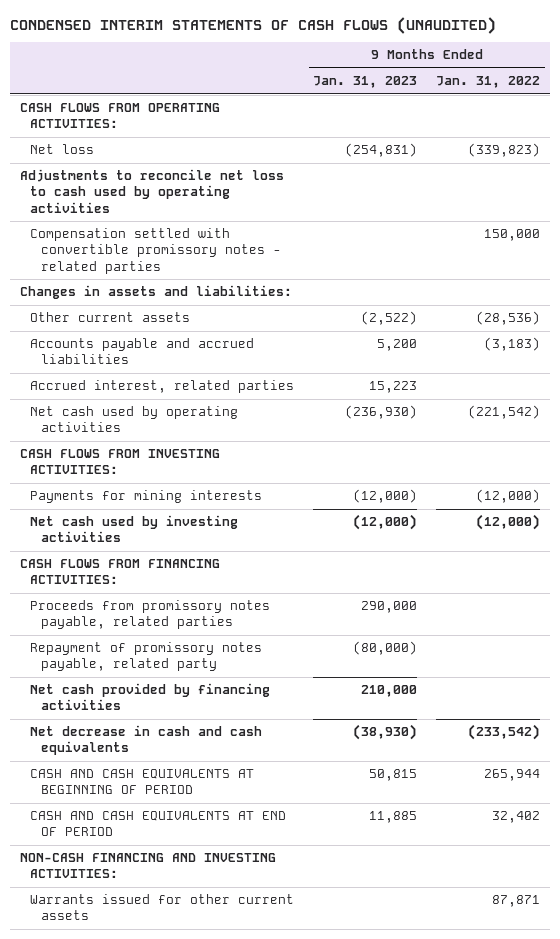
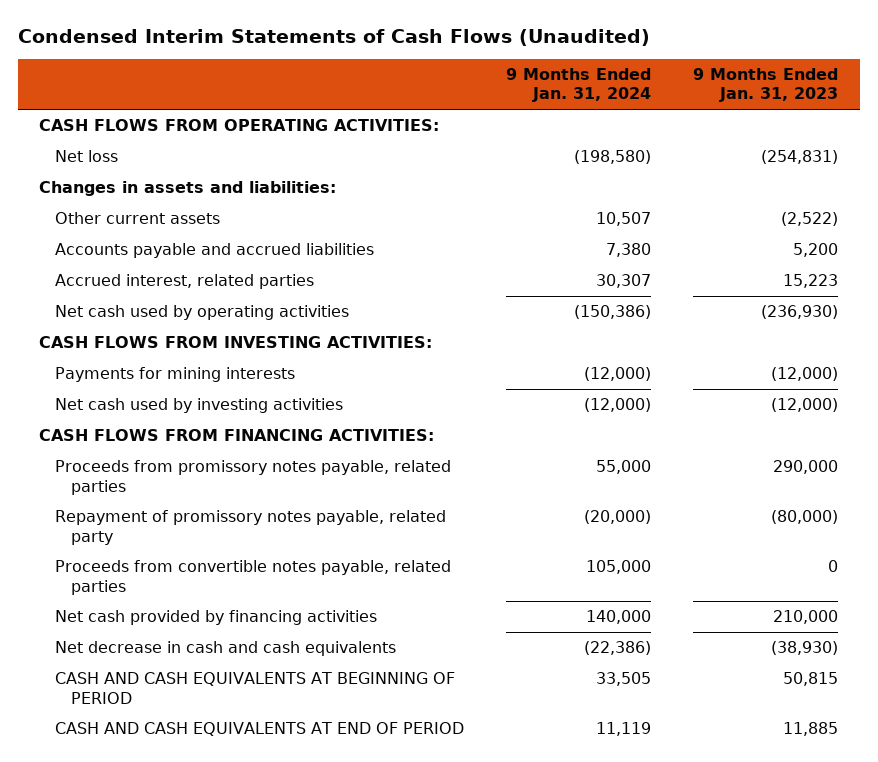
- CONDENSED INTERIM STATEMENTS OF CASH FLOWS (UNAUDITED)
+ Condensed Interim Statements of Cash Flows (Unaudited)
- | 9 Months Ended Jan. 31, 2023 | 9 Months Ended Jan. 31, 2022
+ | 9 Months Ended Jan. 31, 2024 | 9 Months Ended Jan. 31, 2023
- Adjustments to reconcile net loss to cash used by operating activities
- Compensation settled with convertible promissory notes - related parties | | 150,000
+ Proceeds from convertible notes payable, related parties | 105,000 | 0
- NON-CASH FINANCING AND INVESTING ACTIVITIES:
- Warrants issued for other current assets | | 87,871

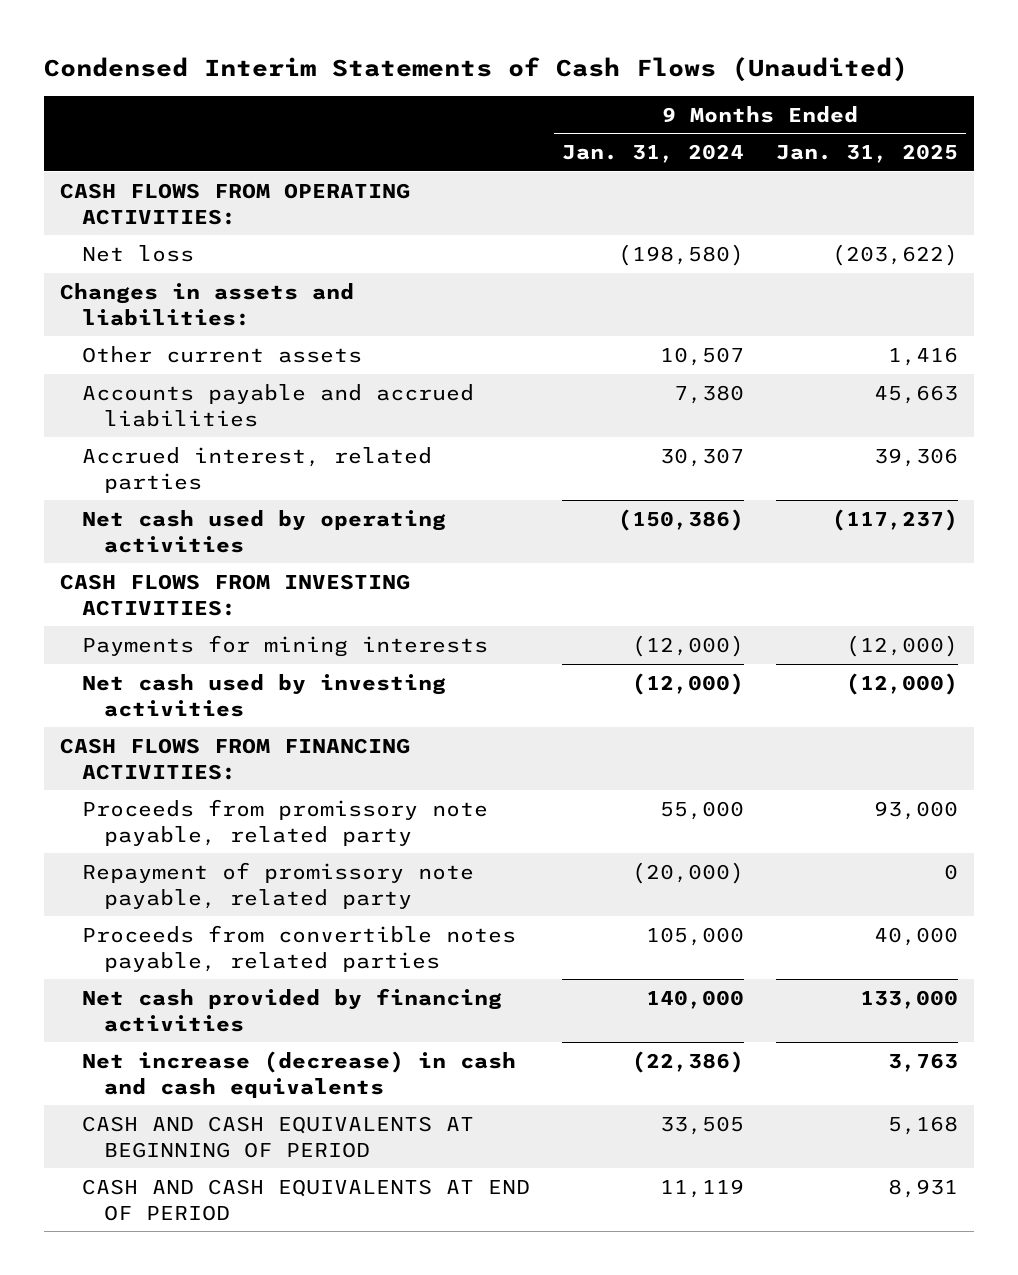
- | 9 Months Ended Jan. 31, 2024 | 9 Months Ended Jan. 31, 2023
+ | 9 Months Ended Jan. 31, 2024 | 9 Months Ended Jan. 31, 2025
- Proceeds from promissory notes payable, related parties | 55,000 | 290,000
- Repayment of promissory notes payable, related party | (20,000) | (80,000)
+ Proceeds from promissory note payable, related party | 55,000 | 93,000
+ Repayment of promissory note payable, related party | (20,000) | 0
- Net decrease in cash and cash equivalents | (22,386) | (38,930)
+ Net increase (decrease) in cash and cash equivalents | (22,386) | 3,763

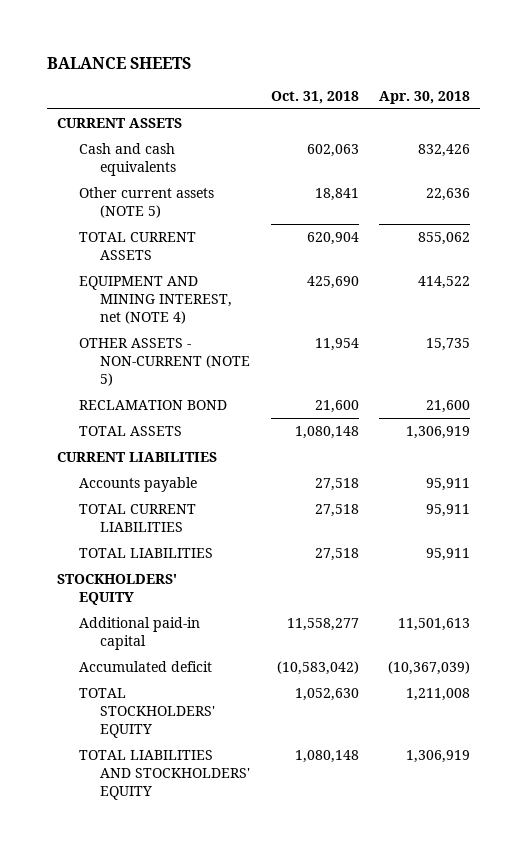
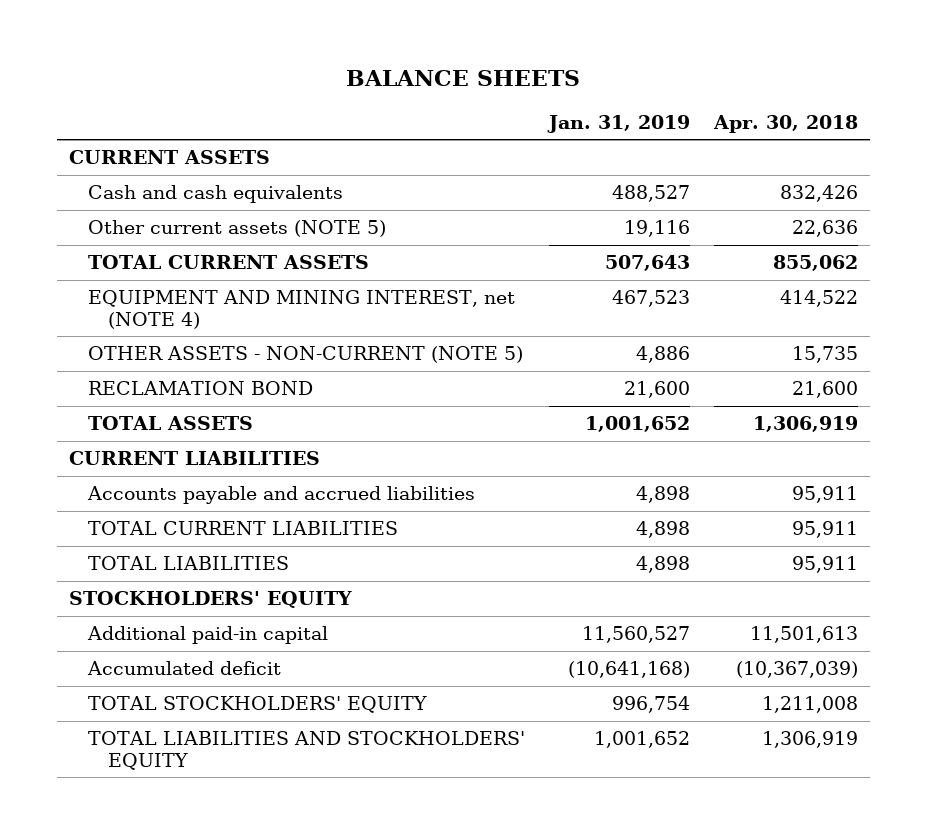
- | Oct. 31, 2018 | Apr. 30, 2018
+ | Jan. 31, 2019 | Apr. 30, 2018
- Accounts payable | 27,518 | 95,911
+ Accounts payable and accrued liabilities | 4,898 | 95,911

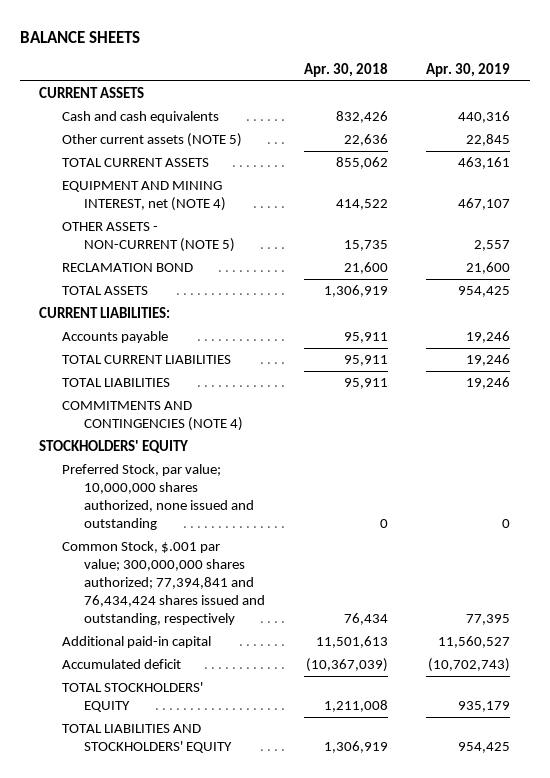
- | Jan. 31, 2019 | Apr. 30, 2018
+ | Apr. 30, 2018 | Apr. 30, 2019
- CURRENT LIABILITIES
- Accounts payable and accrued liabilities | 4,898 | 95,911
+ CURRENT LIABILITIES:
+ Accounts payable | 95,911 | 19,246
+ COMMITMENTS AND CONTINGENCIES (NOTE 4)
+ Preferred Stock, par value; 10,000,000 shares authorized, none issued and outstanding | 0 | 0
+ Common Stock, $.001 par value; 300,000,000 shares authorized; 77,394,841 and 76,434,424 shares issued and outstanding, respectively | 76,434 | 77,395

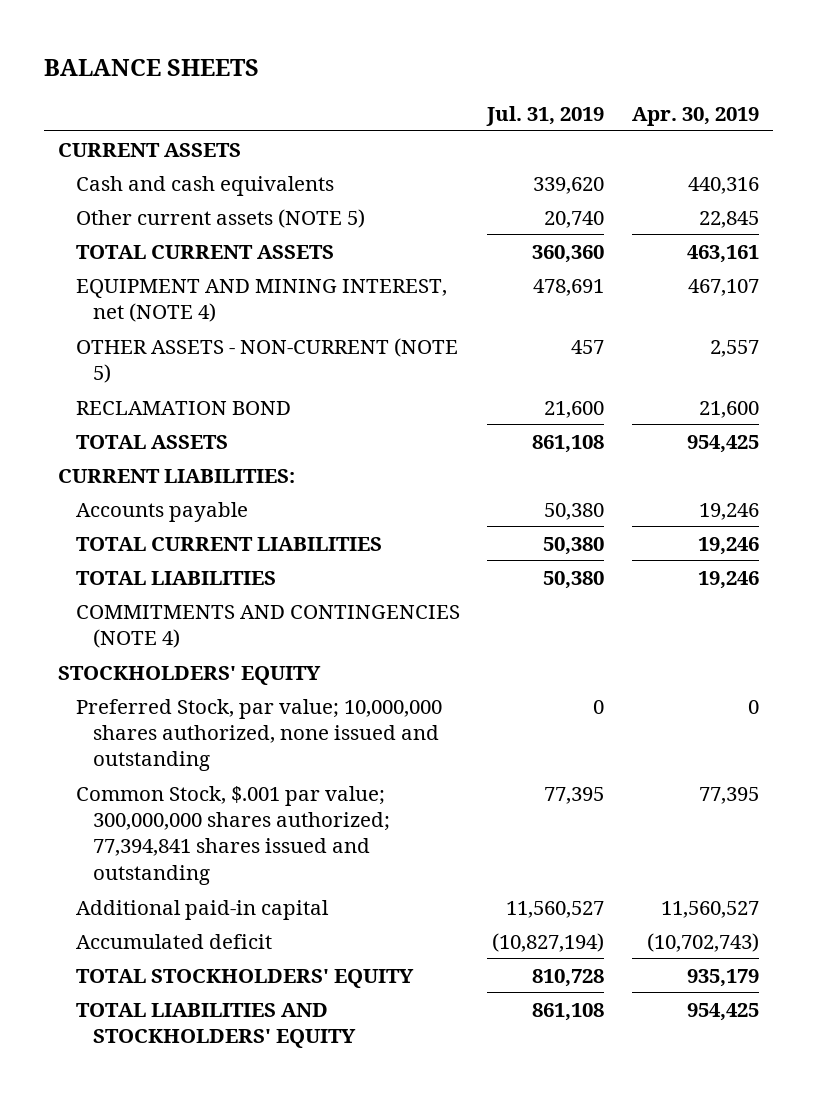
- | Apr. 30, 2018 | Apr. 30, 2019
+ | Jul. 31, 2019 | Apr. 30, 2019
- Common Stock, $.001 par value; 300,000,000 shares authorized; 77,394,841 and 76,434,424 shares issued and outstanding, respectively | 76,434 | 77,395
+ Common Stock, $.001 par value; 300,000,000 shares authorized; 77,394,841 shares issued and outstanding | 77,395 | 77,395

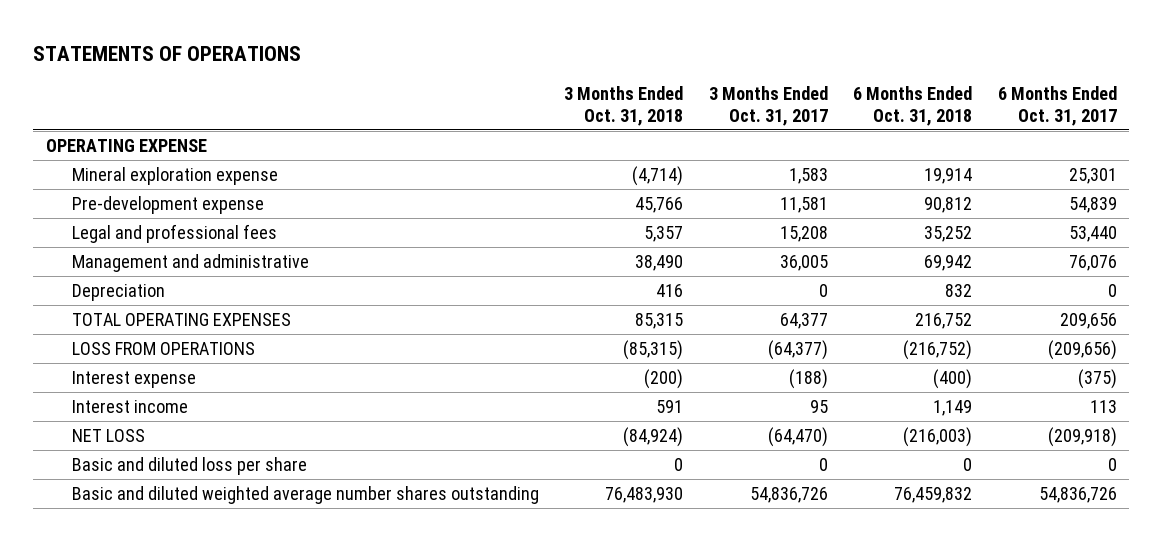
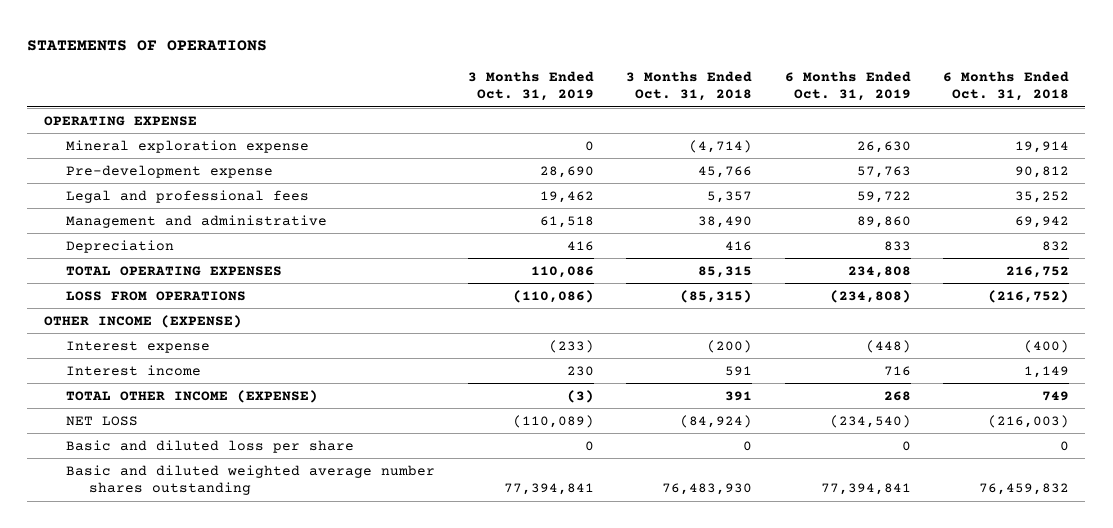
- | 3 Months Ended Oct. 31, 2018 | 3 Months Ended Oct. 31, 2017 | 6 Months Ended Oct. 31, 2018 | 6 Months Ended Oct. 31, 2017
+ | 3 Months Ended Oct. 31, 2019 | 3 Months Ended Oct. 31, 2018 | 6 Months Ended Oct. 31, 2019 | 6 Months Ended Oct. 31, 2018
+ OTHER INCOME (EXPENSE)
+ TOTAL OTHER INCOME (EXPENSE) | (3) | 391 | 268 | 749

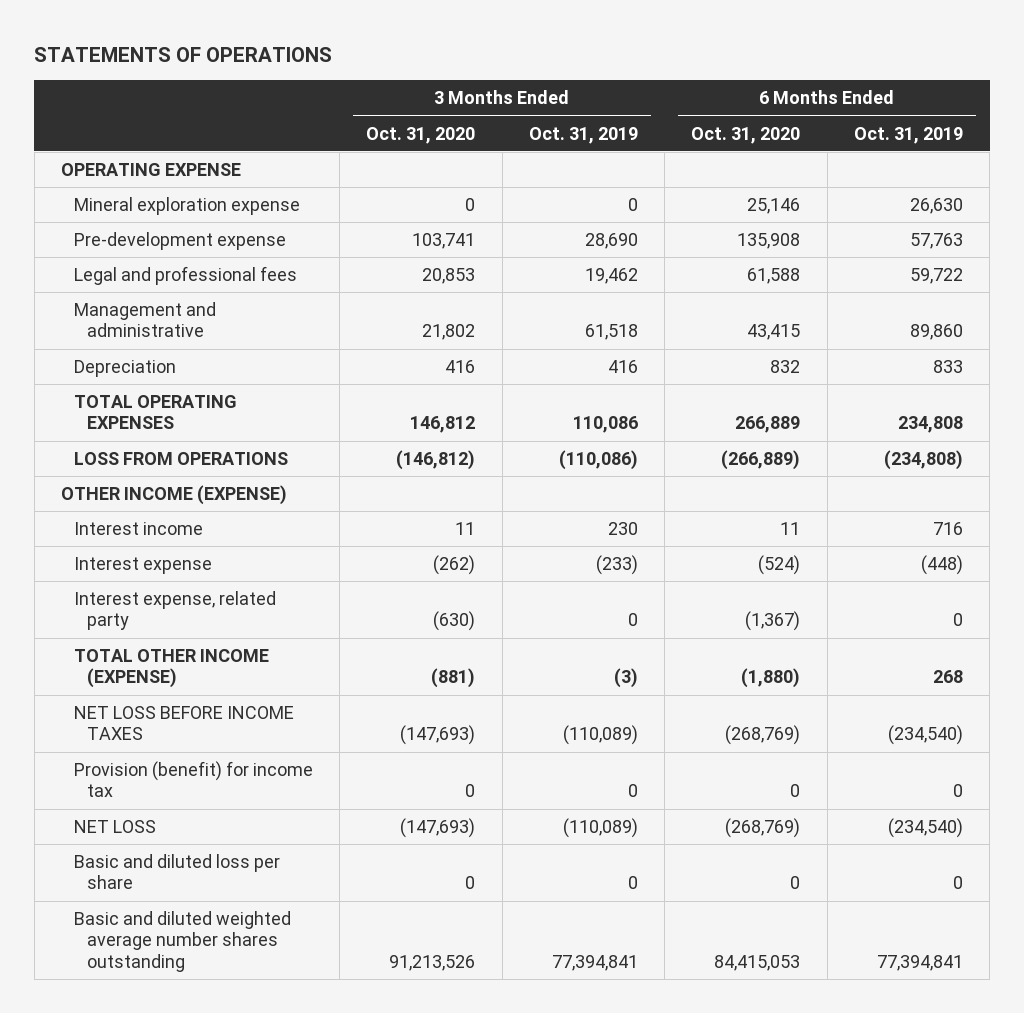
- | 3 Months Ended Oct. 31, 2019 | 3 Months Ended Oct. 31, 2018 | 6 Months Ended Oct. 31, 2019 | 6 Months Ended Oct. 31, 2018
+ | 3 Months Ended Oct. 31, 2020 | 3 Months Ended Oct. 31, 2019 | 6 Months Ended Oct. 31, 2020 | 6 Months Ended Oct. 31, 2019
moved down: Interest expense | (262) | (233) | (524) | (448)
+ Interest expense, related party | (630) | 0 | (1,367) | 0
+ NET LOSS BEFORE INCOME TAXES | (147,693) | (110,089) | (268,769) | (234,540)
+ Provision (benefit) for income tax | 0 | 0 | 0 | 0

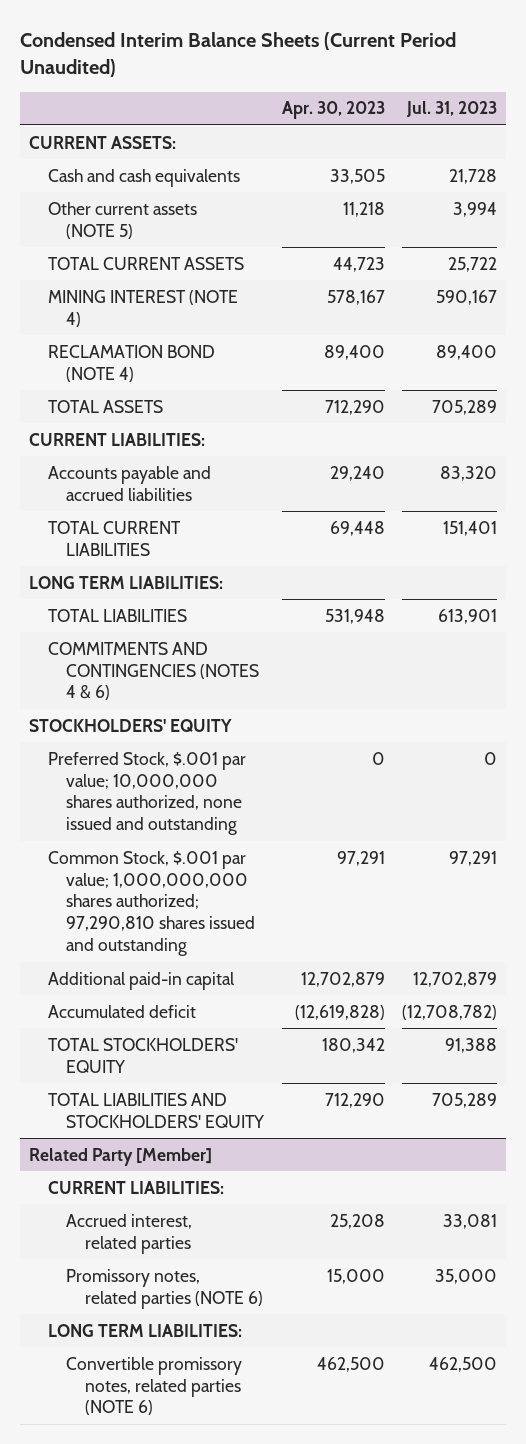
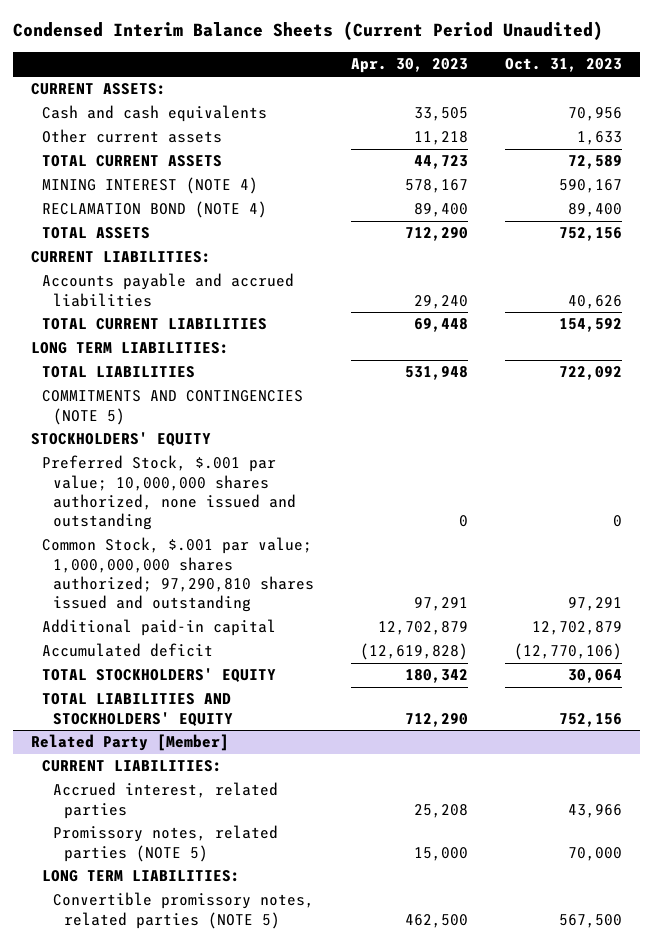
- | Apr. 30, 2023 | Jul. 31, 2023
+ | Apr. 30, 2023 | Oct. 31, 2023
- Other current assets (NOTE 5) | 11,218 | 3,994
+ Other current assets | 11,218 | 1,633
- COMMITMENTS AND CONTINGENCIES (NOTES 4 & 6)
+ COMMITMENTS AND CONTINGENCIES (NOTE 5)
@ Related Party [Member]
- Promissory notes, related parties (NOTE 6) | 15,000 | 35,000
+ Promissory notes, related parties (NOTE 5) | 15,000 | 70,000
- Convertible promissory notes, related parties (NOTE 6) | 462,500 | 462,500
+ Convertible promissory notes, related parties (NOTE 5) | 462,500 | 567,500

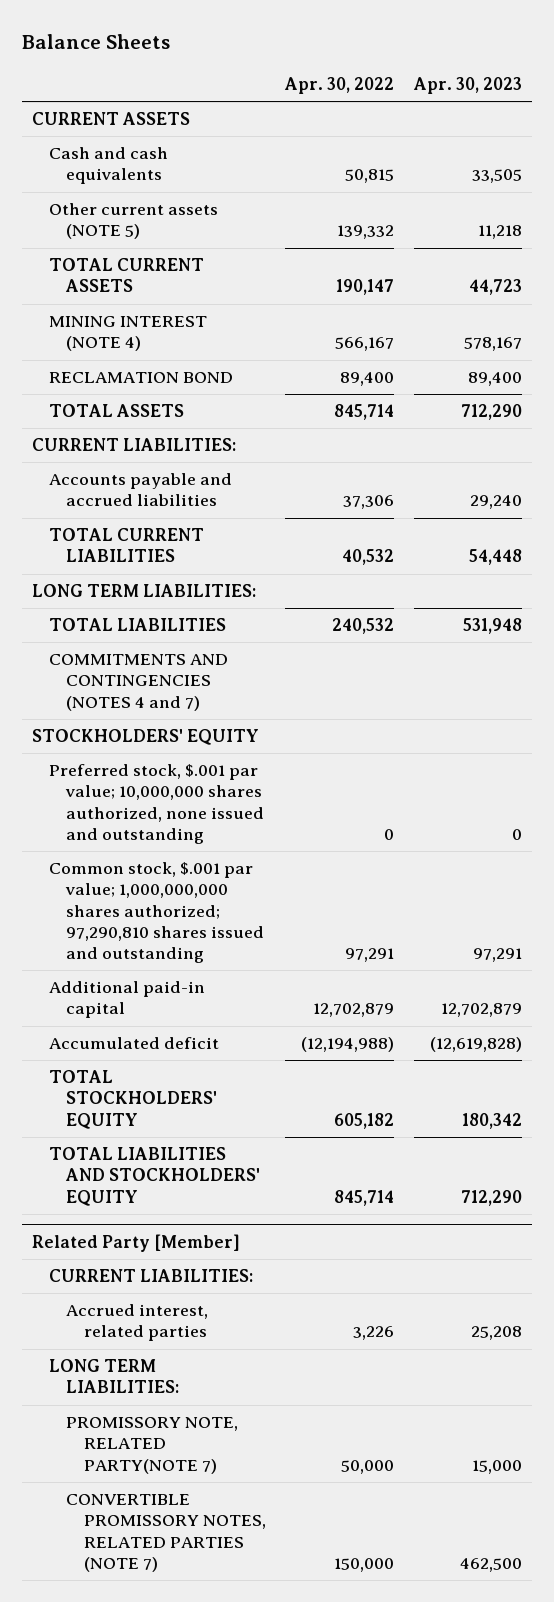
- Condensed Interim Balance Sheets (Current Period Unaudited)
+ Balance Sheets
- | Apr. 30, 2023 | Oct. 31, 2023
+ | Apr. 30, 2022 | Apr. 30, 2023
- CURRENT ASSETS:
+ CURRENT ASSETS
- Other current assets | 11,218 | 1,633
+ Other current assets (NOTE 5) | 139,332 | 11,218
- RECLAMATION BOND (NOTE 4) | 89,400 | 89,400
+ RECLAMATION BOND | 89,400 | 89,400
- TOTAL CURRENT LIABILITIES | 69,448 | 154,592
+ TOTAL CURRENT LIABILITIES | 40,532 | 54,448
- COMMITMENTS AND CONTINGENCIES (NOTE 5)
+ COMMITMENTS AND CONTINGENCIES (NOTES 4 and 7)
- Preferred Stock, $.001 par value; 10,000,000 shares authorized, none issued and outstanding | 0 | 0
- Common Stock, $.001 par value; 1,000,000,000 shares authorized; 97,290,810 shares issued and outstanding | 97,291 | 97,291
+ Preferred stock, $.001 par value; 10,000,000 shares authorized, none issued and outstanding | 0 | 0
+ Common stock, $.001 par value; 1,000,000,000 shares authorized; 97,290,810 shares issued and outstanding | 97,291 | 97,291
@ Related Party [Member]
- Promissory notes, related parties (NOTE 5) | 15,000 | 70,000
- Convertible promissory notes, related parties (NOTE 5) | 462,500 | 567,500
+ PROMISSORY NOTE, RELATED PARTY(NOTE 7) | 50,000 | 15,000
+ CONVERTIBLE PROMISSORY NOTES, RELATED PARTIES (NOTE 7) | 150,000 | 462,500

